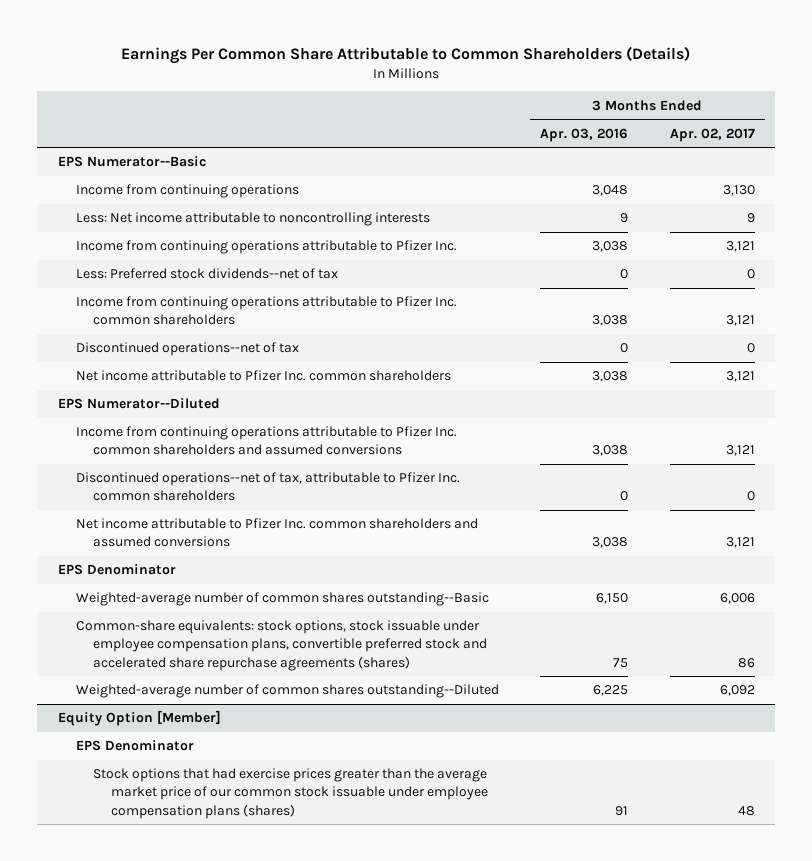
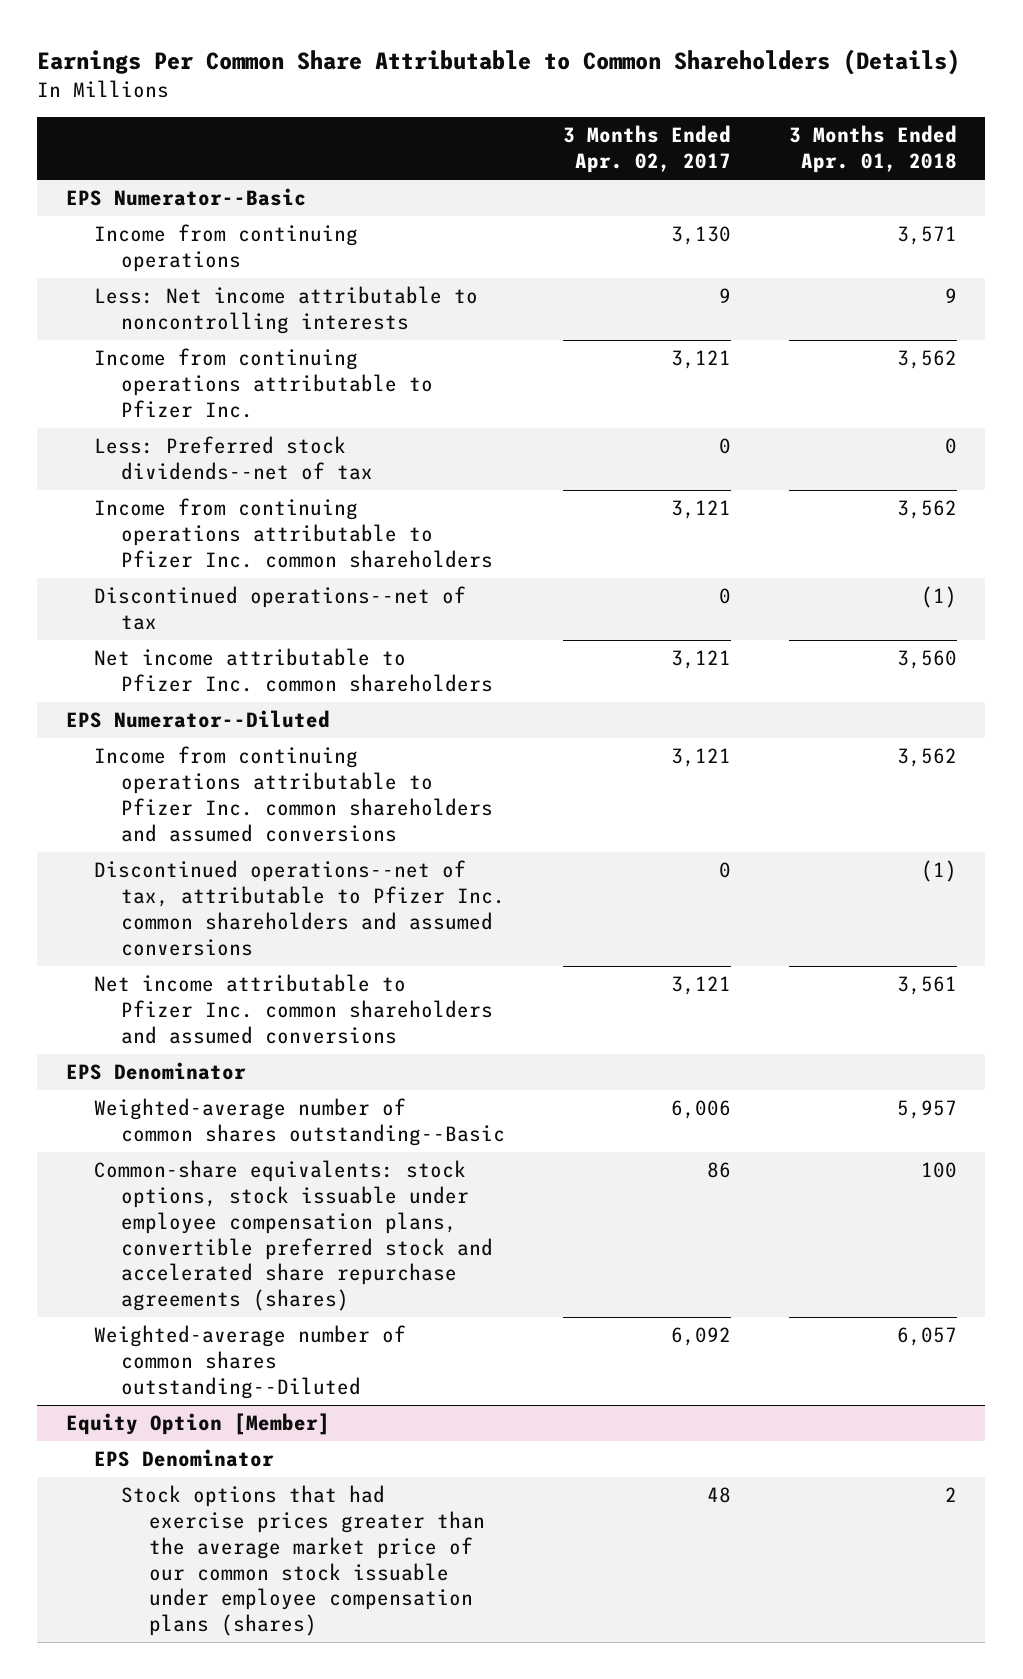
- | 3 Months Ended Apr. 03, 2016 | 3 Months Ended Apr. 02, 2017
+ | 3 Months Ended Apr. 02, 2017 | 3 Months Ended Apr. 01, 2018
- Discontinued operations--net of tax, attributable to Pfizer Inc. common shareholders | 0 | 0
+ Discontinued operations--net of tax, attributable to Pfizer Inc. common shareholders and assumed conversions | 0 | (1)

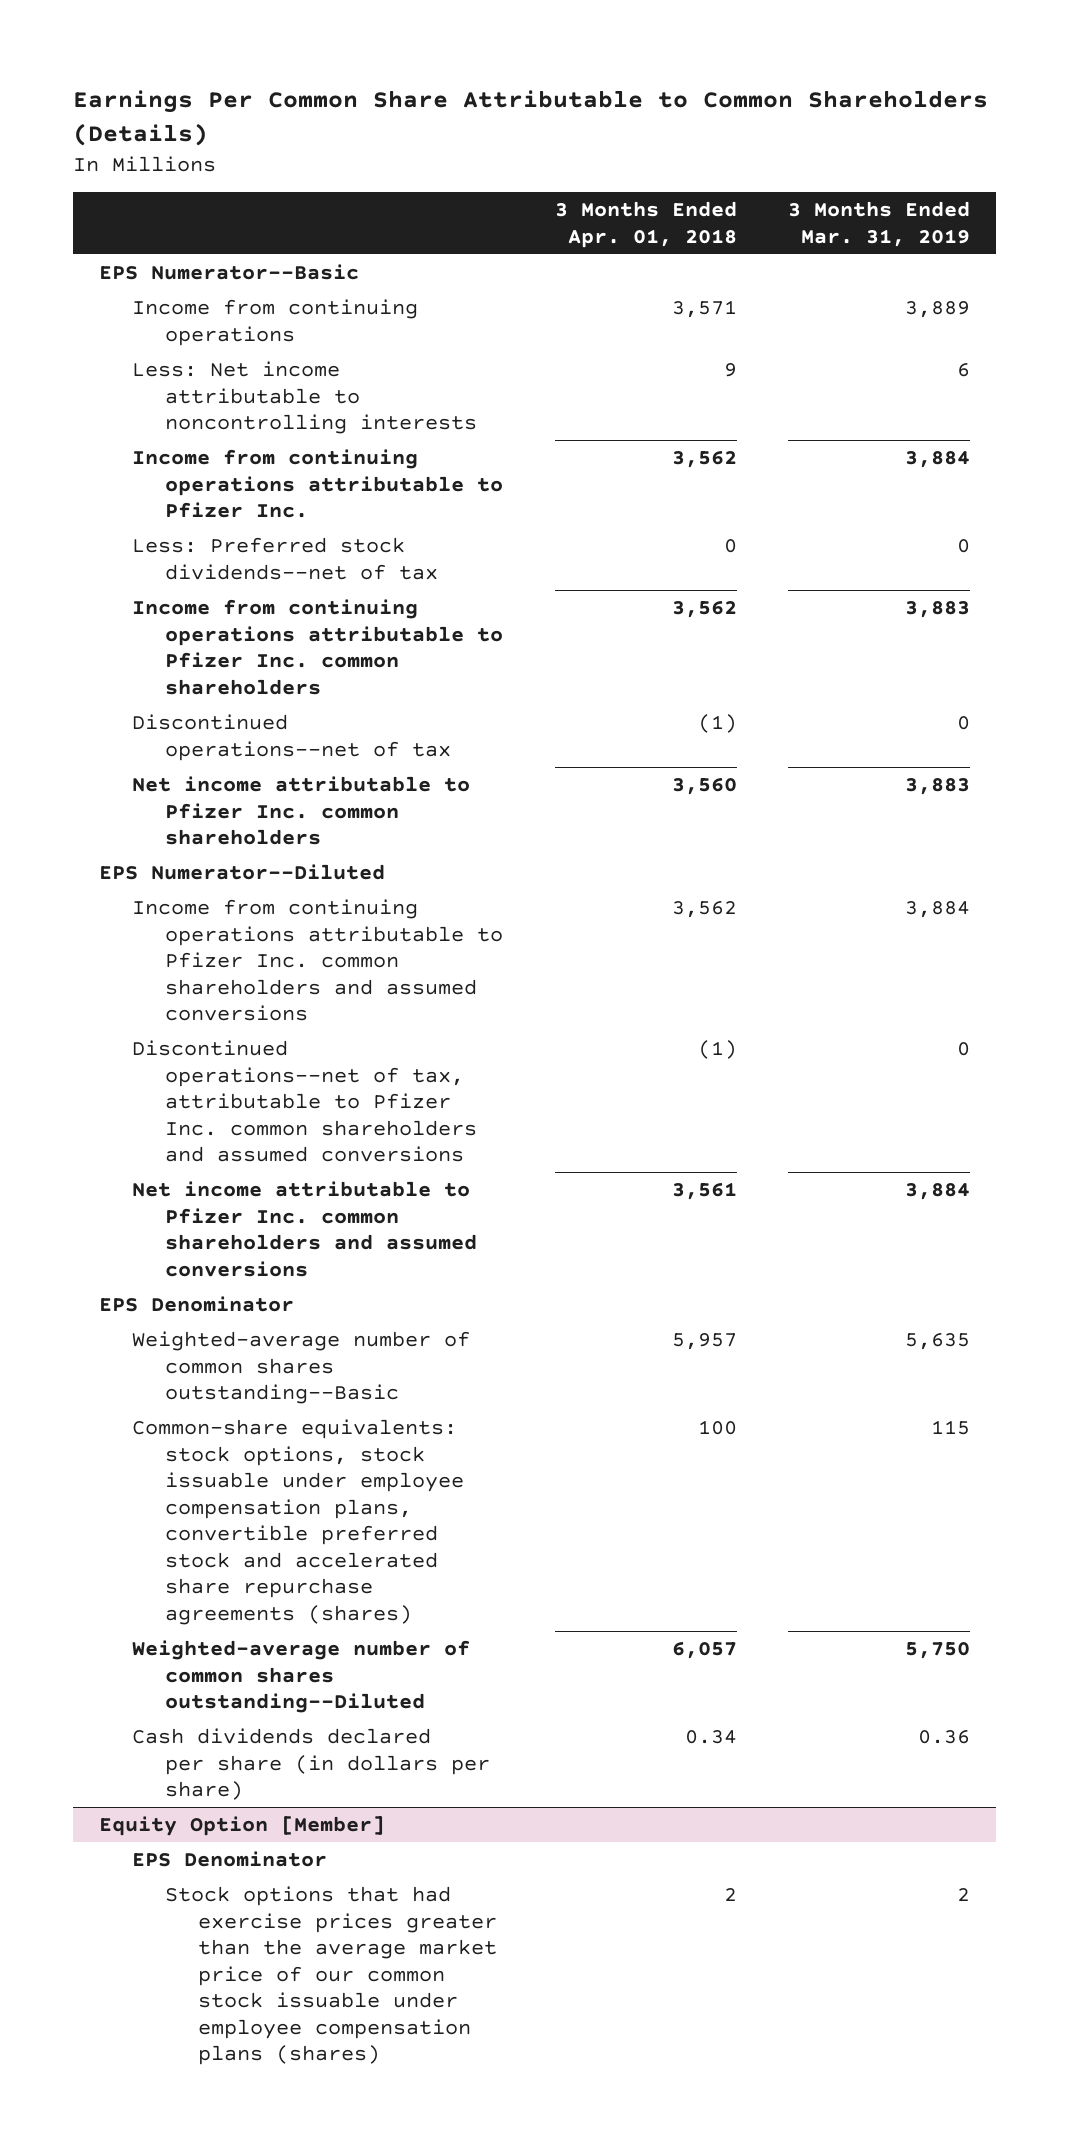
- | 3 Months Ended Apr. 02, 2017 | 3 Months Ended Apr. 01, 2018
+ | 3 Months Ended Apr. 01, 2018 | 3 Months Ended Mar. 31, 2019
+ Cash dividends declared per share (in dollars per share) | 0.34 | 0.36

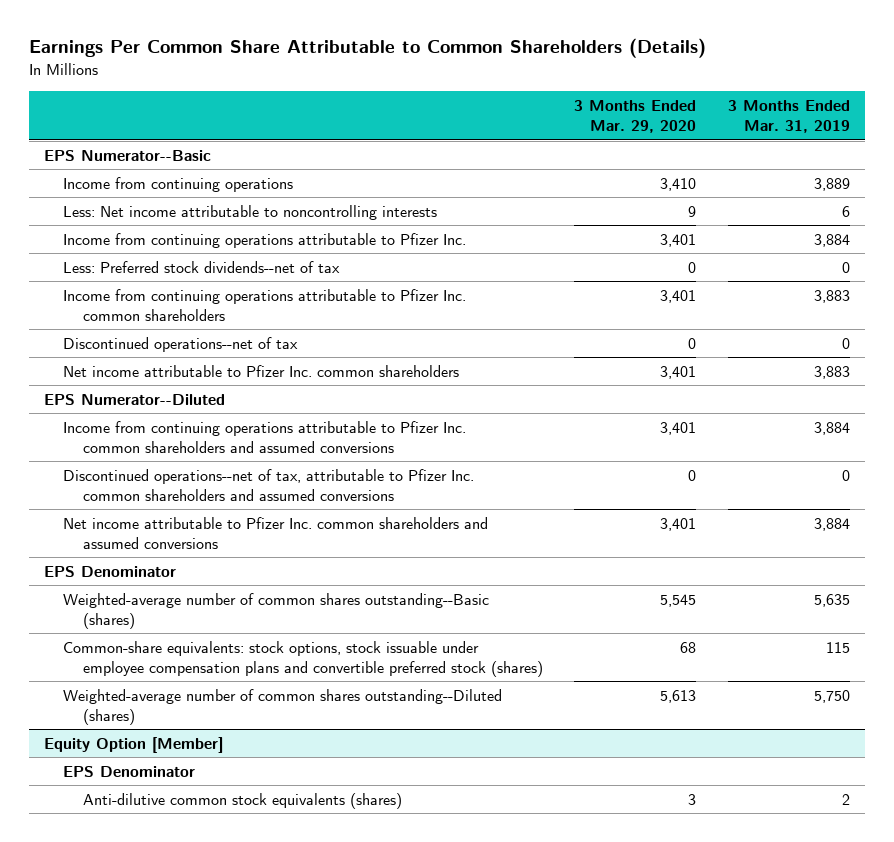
- | 3 Months Ended Apr. 01, 2018 | 3 Months Ended Mar. 31, 2019
+ | 3 Months Ended Mar. 29, 2020 | 3 Months Ended Mar. 31, 2019
- Weighted-average number of common shares outstanding--Basic | 5,957 | 5,635
- Common-share equivalents: stock options, stock issuable under employee compensation plans, convertible preferred stock and accelerated share repurchase agreements (shares) | 100 | 115
- Weighted-average number of common shares outstanding--Diluted | 6,057 | 5,750
- Cash dividends declared per share (in dollars per share) | 0.34 | 0.36
+ Weighted-average number of common shares outstanding--Basic (shares) | 5,545 | 5,635
+ Common-share equivalents: stock options, stock issuable under employee compensation plans and convertible preferred stock (shares) | 68 | 115
+ Weighted-average number of common shares outstanding--Diluted (shares) | 5,613 | 5,750
@ Equity Option [Member]
- Stock options that had exercise prices greater than the average market price of our common stock issuable under employee compensation plans (shares) | 2 | 2
+ Anti-dilutive common stock equivalents (shares) | 3 | 2

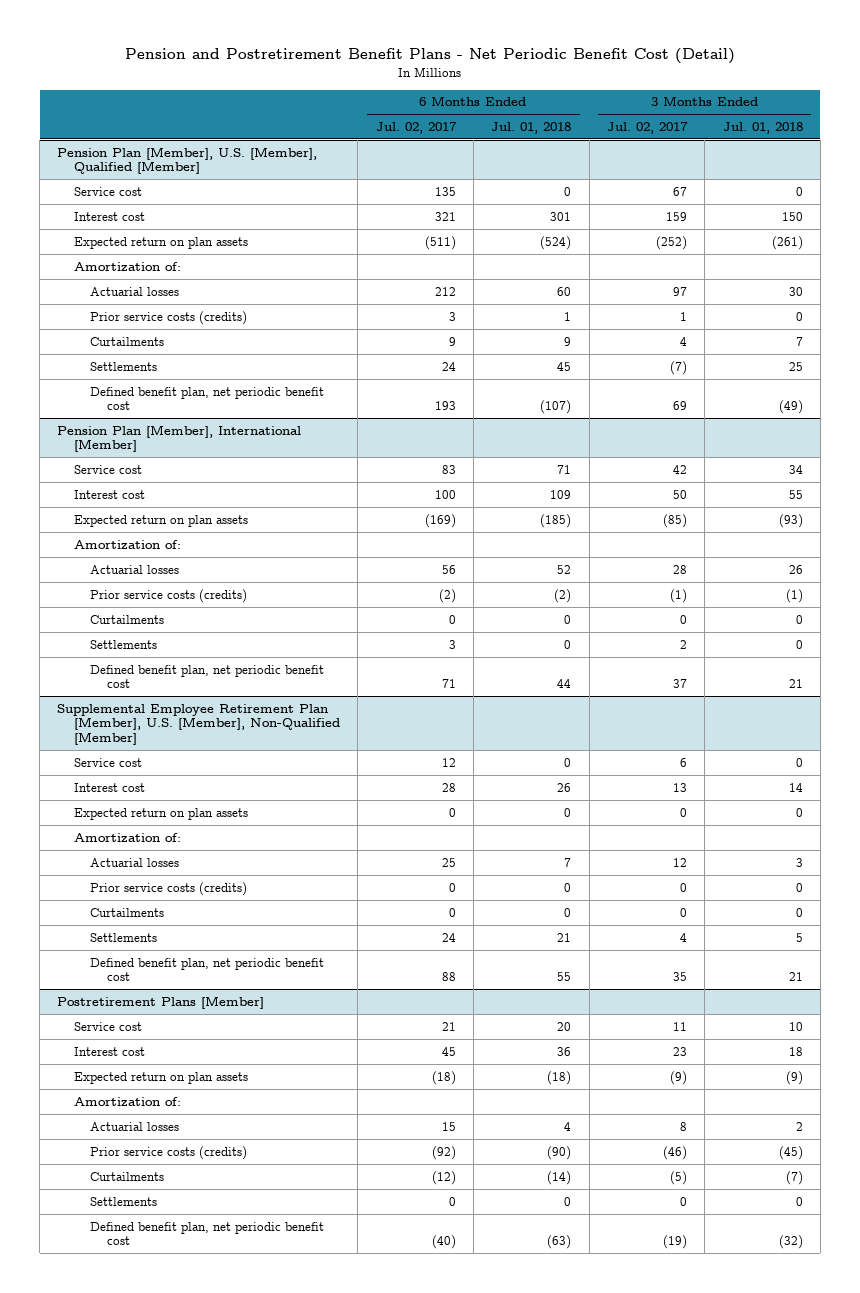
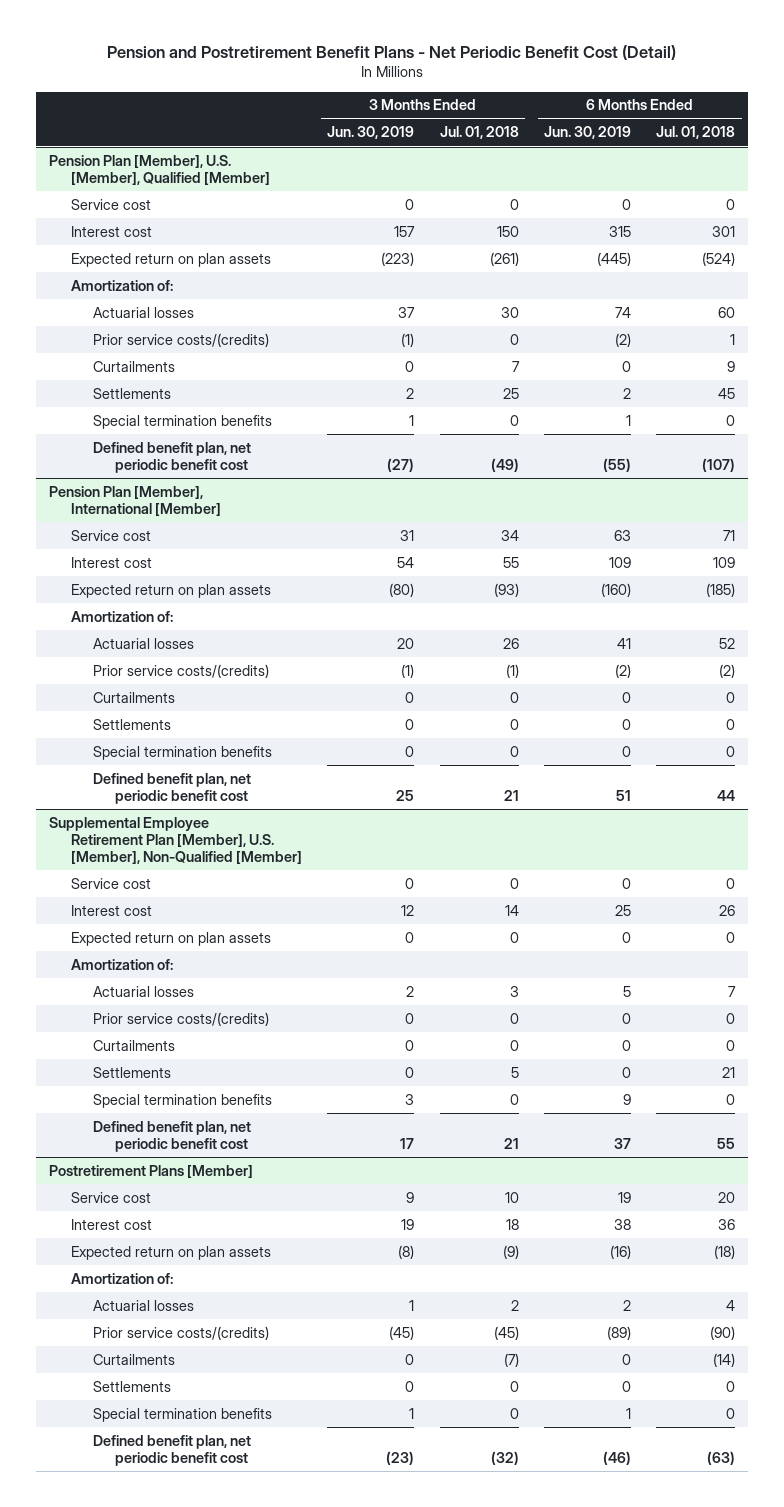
- | 6 Months Ended Jul. 02, 2017 | 6 Months Ended Jul. 01, 2018 | 3 Months Ended Jul. 02, 2017 | 3 Months Ended Jul. 01, 2018
+ | 3 Months Ended Jun. 30, 2019 | 3 Months Ended Jul. 01, 2018 | 6 Months Ended Jun. 30, 2019 | 6 Months Ended Jul. 01, 2018
@ Pension Plan [Member], U.S. [Member], Qualified [Member]
- Prior service costs (credits) | 3 | 1 | 1 | 0
+ Prior service costs/(credits) | (1) | 0 | (2) | 1
+ Special termination benefits | 1 | 0 | 1 | 0
@ Pension Plan [Member], International [Member]
- Prior service costs (credits) | (2) | (2) | (1) | (1)
+ Prior service costs/(credits) | (1) | (1) | (2) | (2)
+ Special termination benefits | 0 | 0 | 0 | 0
@ Supplemental Employee Retirement Plan [Member], U.S. [Member], Non-Qualified [Member]
- Prior service costs (credits) | 0 | 0 | 0 | 0
+ Prior service costs/(credits) | 0 | 0 | 0 | 0
+ Special termination benefits | 3 | 0 | 9 | 0
@ Postretirement Plans [Member]
- Prior service costs (credits) | (92) | (90) | (46) | (45)
+ Prior service costs/(credits) | (45) | (45) | (89) | (90)
+ Special termination benefits | 1 | 0 | 1 | 0

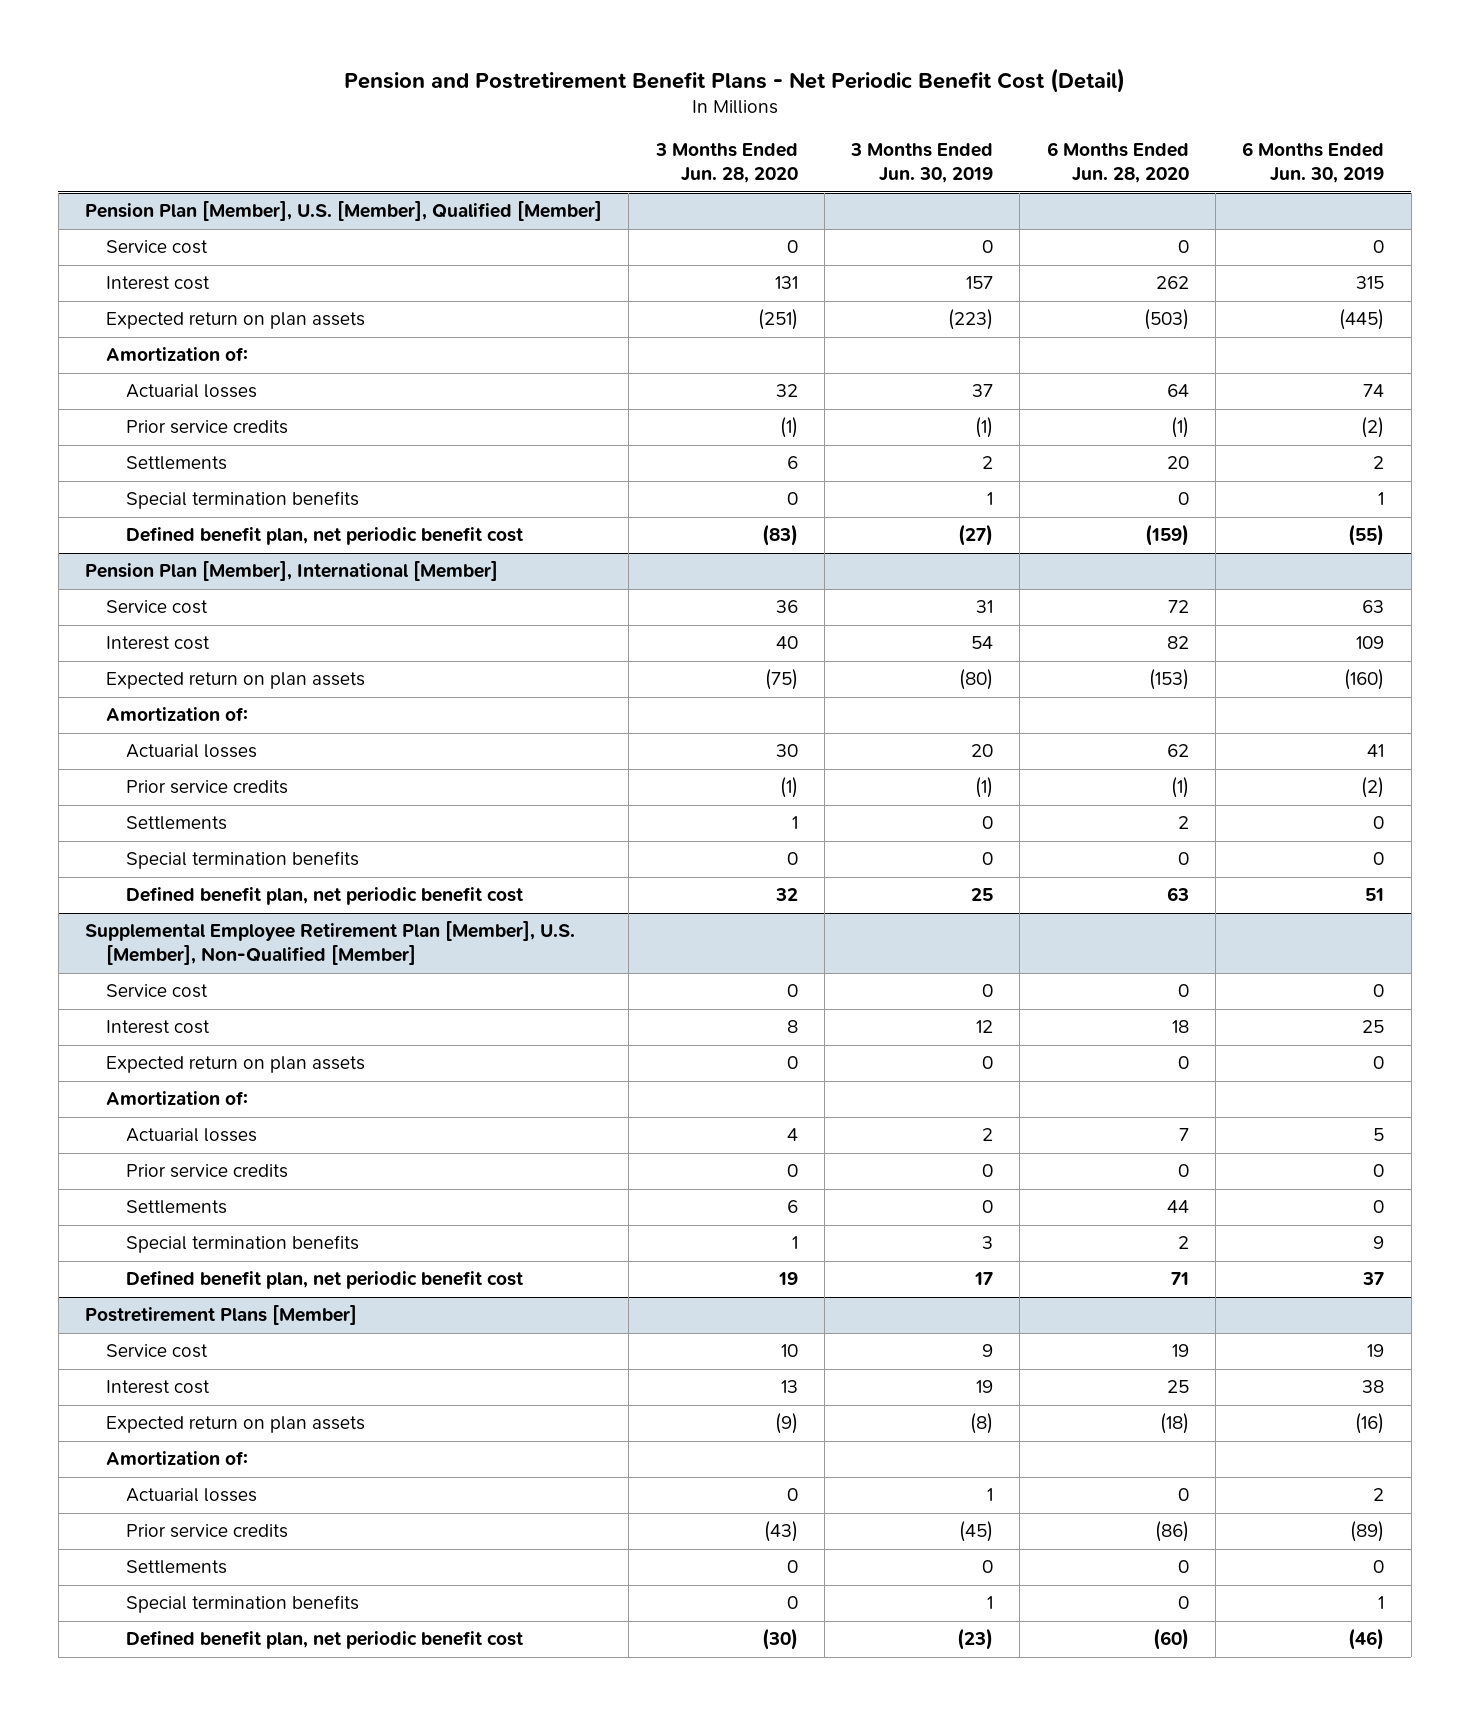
- | 3 Months Ended Jun. 30, 2019 | 3 Months Ended Jul. 01, 2018 | 6 Months Ended Jun. 30, 2019 | 6 Months Ended Jul. 01, 2018
+ | 3 Months Ended Jun. 28, 2020 | 3 Months Ended Jun. 30, 2019 | 6 Months Ended Jun. 28, 2020 | 6 Months Ended Jun. 30, 2019
@ Pension Plan [Member], U.S. [Member], Qualified [Member]
- Prior service costs/(credits) | (1) | 0 | (2) | 1
- Curtailments | 0 | 7 | 0 | 9
+ Prior service credits | (1) | (1) | (1) | (2)
@ Pension Plan [Member], International [Member]
- Prior service costs/(credits) | (1) | (1) | (2) | (2)
- Curtailments | 0 | 0 | 0 | 0
+ Prior service credits | (1) | (1) | (1) | (2)
@ Supplemental Employee Retirement Plan [Member], U.S. [Member], Non-Qualified [Member]
- Prior service costs/(credits) | 0 | 0 | 0 | 0
- Curtailments | 0 | 0 | 0 | 0
+ Prior service credits | 0 | 0 | 0 | 0
@ Postretirement Plans [Member]
- Prior service costs/(credits) | (45) | (45) | (89) | (90)
- Curtailments | 0 | (7) | 0 | (14)
+ Prior service credits | (43) | (45) | (86) | (89)

